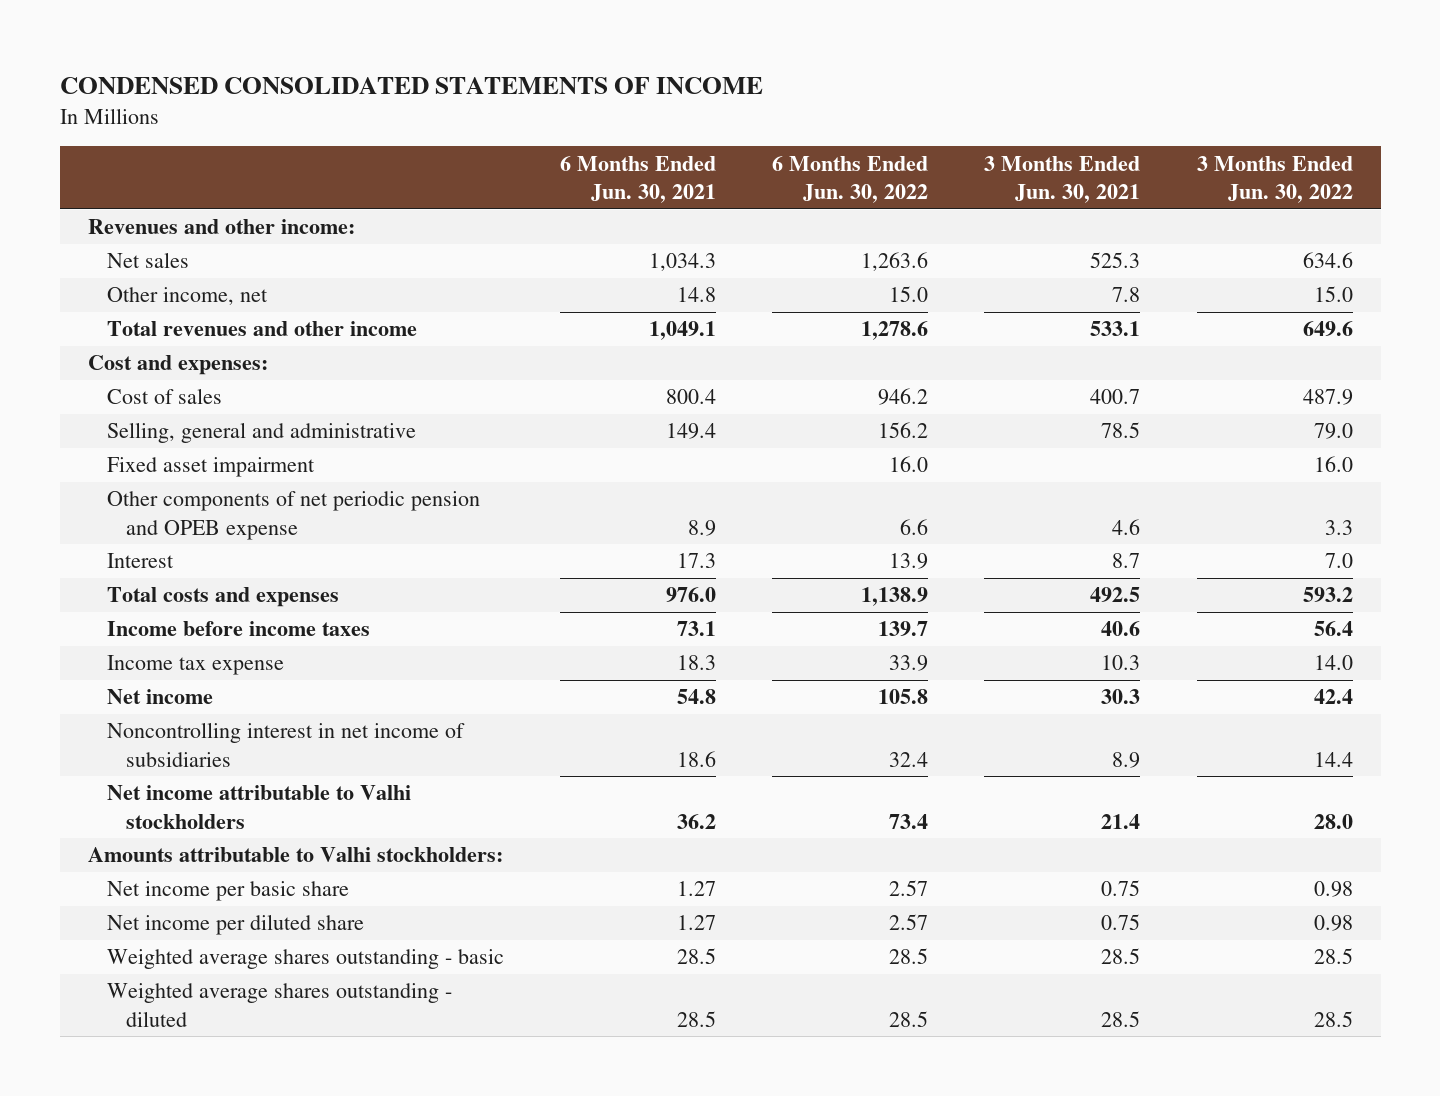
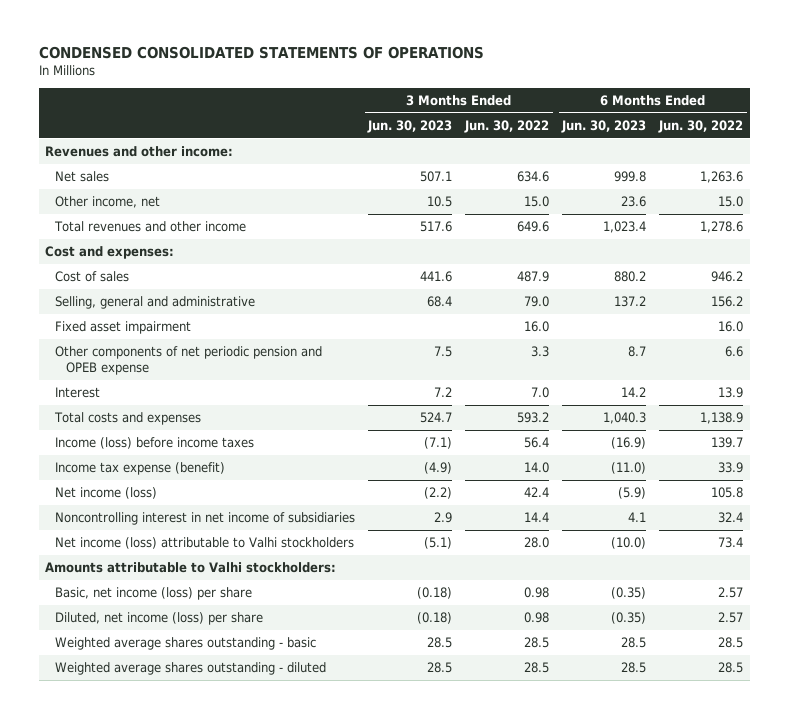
- CONDENSED CONSOLIDATED STATEMENTS OF INCOME
+ CONDENSED CONSOLIDATED STATEMENTS OF OPERATIONS
- | 6 Months Ended Jun. 30, 2021 | 6 Months Ended Jun. 30, 2022 | 3 Months Ended Jun. 30, 2021 | 3 Months Ended Jun. 30, 2022
+ | 3 Months Ended Jun. 30, 2023 | 3 Months Ended Jun. 30, 2022 | 6 Months Ended Jun. 30, 2023 | 6 Months Ended Jun. 30, 2022
- Income before income taxes | 73.1 | 139.7 | 40.6 | 56.4
- Income tax expense | 18.3 | 33.9 | 10.3 | 14.0
- Net income | 54.8 | 105.8 | 30.3 | 42.4
+ Income (loss) before income taxes | (7.1) | 56.4 | (16.9) | 139.7
+ Income tax expense (benefit) | (4.9) | 14.0 | (11.0) | 33.9
+ Net income (loss) | (2.2) | 42.4 | (5.9) | 105.8
- Net income attributable to Valhi stockholders | 36.2 | 73.4 | 21.4 | 28.0
+ Net income (loss) attributable to Valhi stockholders | (5.1) | 28.0 | (10.0) | 73.4
- Net income per basic share | 1.27 | 2.57 | 0.75 | 0.98
- Net income per diluted share | 1.27 | 2.57 | 0.75 | 0.98
+ Basic, net income (loss) per share | (0.18) | 0.98 | (0.35) | 2.57
+ Diluted, net income (loss) per share | (0.18) | 0.98 | (0.35) | 2.57

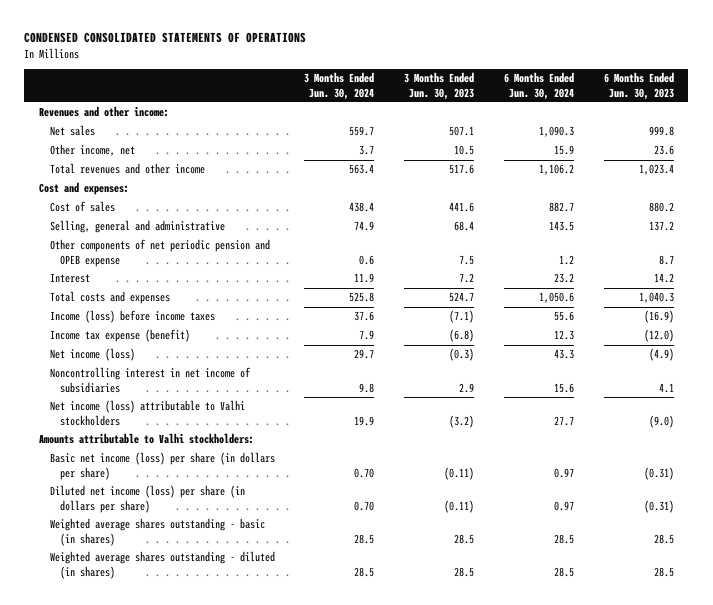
- | 3 Months Ended Jun. 30, 2023 | 3 Months Ended Jun. 30, 2022 | 6 Months Ended Jun. 30, 2023 | 6 Months Ended Jun. 30, 2022
+ | 3 Months Ended Jun. 30, 2024 | 3 Months Ended Jun. 30, 2023 | 6 Months Ended Jun. 30, 2024 | 6 Months Ended Jun. 30, 2023
- Fixed asset impairment | | 16.0 | | 16.0
- Income tax expense (benefit) | (4.9) | 14.0 | (11.0) | 33.9
- Net income (loss) | (2.2) | 42.4 | (5.9) | 105.8
+ Income tax expense (benefit) | 7.9 | (6.8) | 12.3 | (12.0)
+ Net income (loss) | 29.7 | (0.3) | 43.3 | (4.9)
- Net income (loss) attributable to Valhi stockholders | (5.1) | 28.0 | (10.0) | 73.4
+ Net income (loss) attributable to Valhi stockholders | 19.9 | (3.2) | 27.7 | (9.0)
- Basic, net income (loss) per share | (0.18) | 0.98 | (0.35) | 2.57
- Diluted, net income (loss) per share | (0.18) | 0.98 | (0.35) | 2.57
- Weighted average shares outstanding - basic | 28.5 | 28.5 | 28.5 | 28.5
- Weighted average shares outstanding - diluted | 28.5 | 28.5 | 28.5 | 28.5
+ Basic net income (loss) per share (in dollars per share) | 0.70 | (0.11) | 0.97 | (0.31)
+ Diluted net income (loss) per share (in dollars per share) | 0.70 | (0.11) | 0.97 | (0.31)
+ Weighted average shares outstanding - basic (in shares) | 28.5 | 28.5 | 28.5 | 28.5
+ Weighted average shares outstanding - diluted (in shares) | 28.5 | 28.5 | 28.5 | 28.5

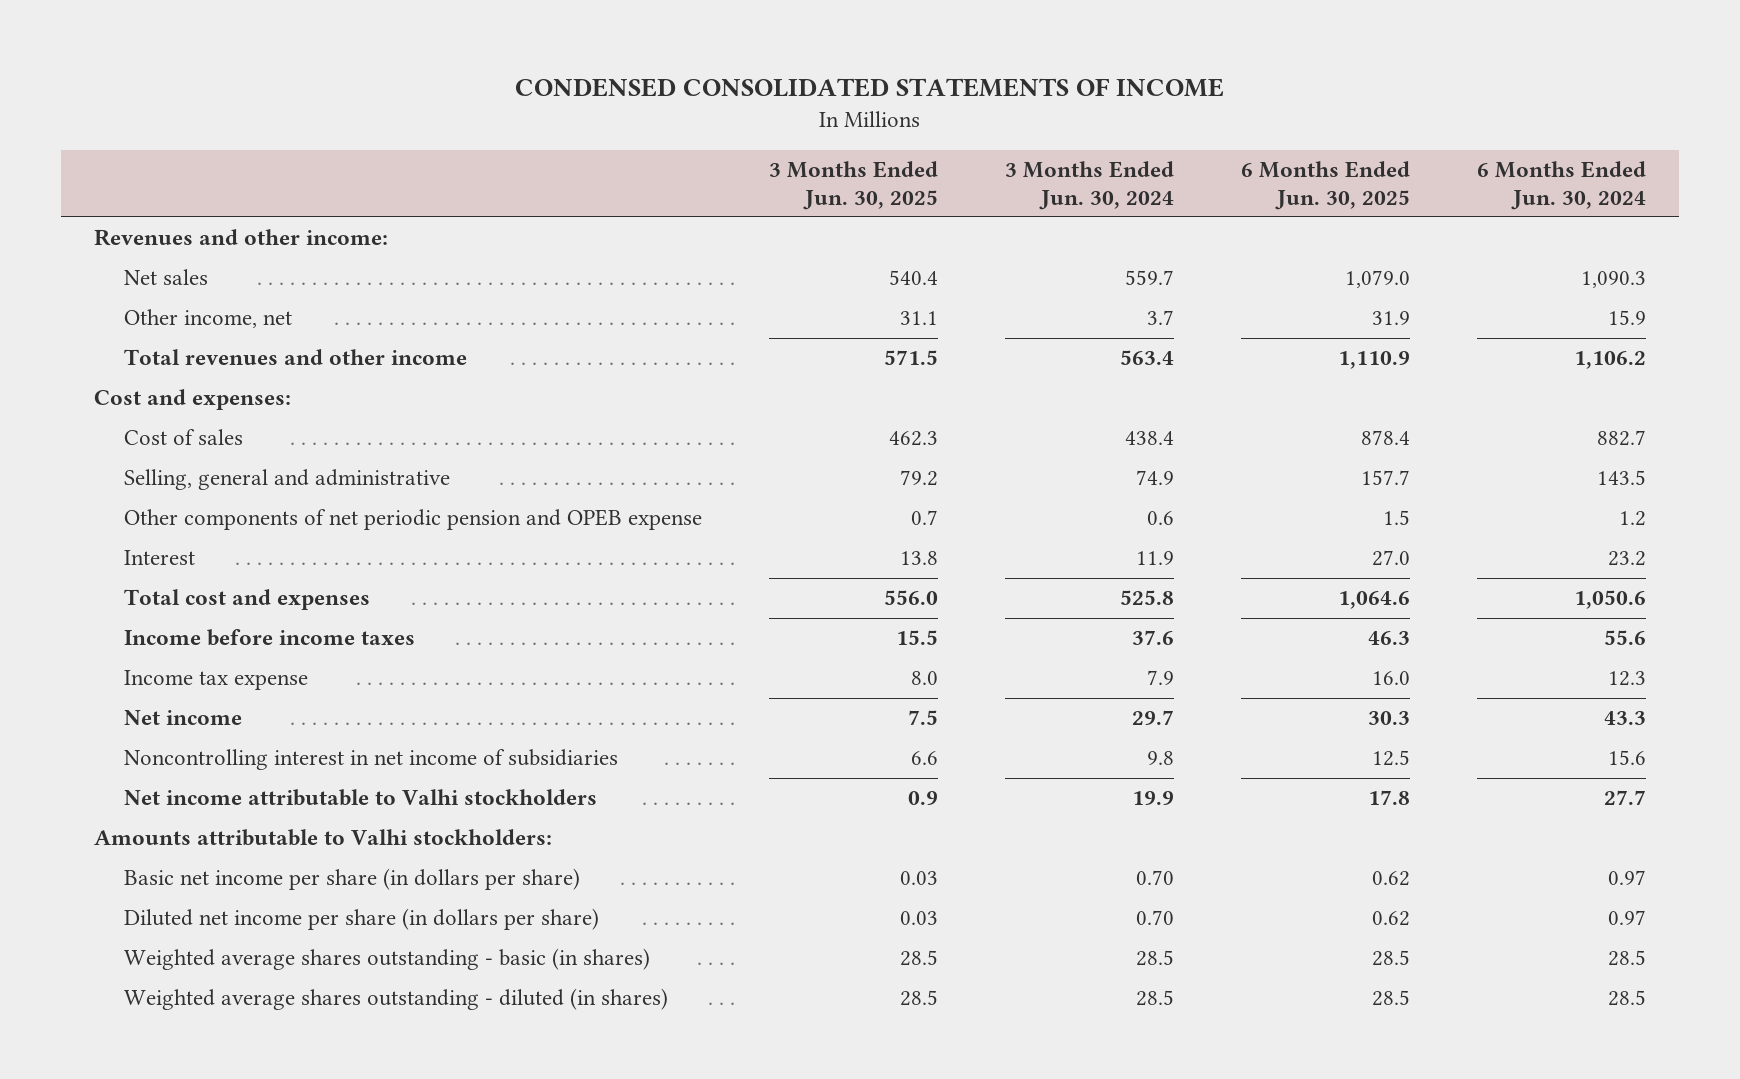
- CONDENSED CONSOLIDATED STATEMENTS OF OPERATIONS
+ CONDENSED CONSOLIDATED STATEMENTS OF INCOME
- | 3 Months Ended Jun. 30, 2024 | 3 Months Ended Jun. 30, 2023 | 6 Months Ended Jun. 30, 2024 | 6 Months Ended Jun. 30, 2023
+ | 3 Months Ended Jun. 30, 2025 | 3 Months Ended Jun. 30, 2024 | 6 Months Ended Jun. 30, 2025 | 6 Months Ended Jun. 30, 2024
- Total costs and expenses | 525.8 | 524.7 | 1,050.6 | 1,040.3
- Income (loss) before income taxes | 37.6 | (7.1) | 55.6 | (16.9)
- Income tax expense (benefit) | 7.9 | (6.8) | 12.3 | (12.0)
- Net income (loss) | 29.7 | (0.3) | 43.3 | (4.9)
+ Total cost and expenses | 556.0 | 525.8 | 1,064.6 | 1,050.6
+ Income before income taxes | 15.5 | 37.6 | 46.3 | 55.6
+ Income tax expense | 8.0 | 7.9 | 16.0 | 12.3
+ Net income | 7.5 | 29.7 | 30.3 | 43.3
- Net income (loss) attributable to Valhi stockholders | 19.9 | (3.2) | 27.7 | (9.0)
+ Net income attributable to Valhi stockholders | 0.9 | 19.9 | 17.8 | 27.7
- Basic net income (loss) per share (in dollars per share) | 0.70 | (0.11) | 0.97 | (0.31)
- Diluted net income (loss) per share (in dollars per share) | 0.70 | (0.11) | 0.97 | (0.31)
+ Basic net income per share (in dollars per share) | 0.03 | 0.70 | 0.62 | 0.97
+ Diluted net income per share (in dollars per share) | 0.03 | 0.70 | 0.62 | 0.97

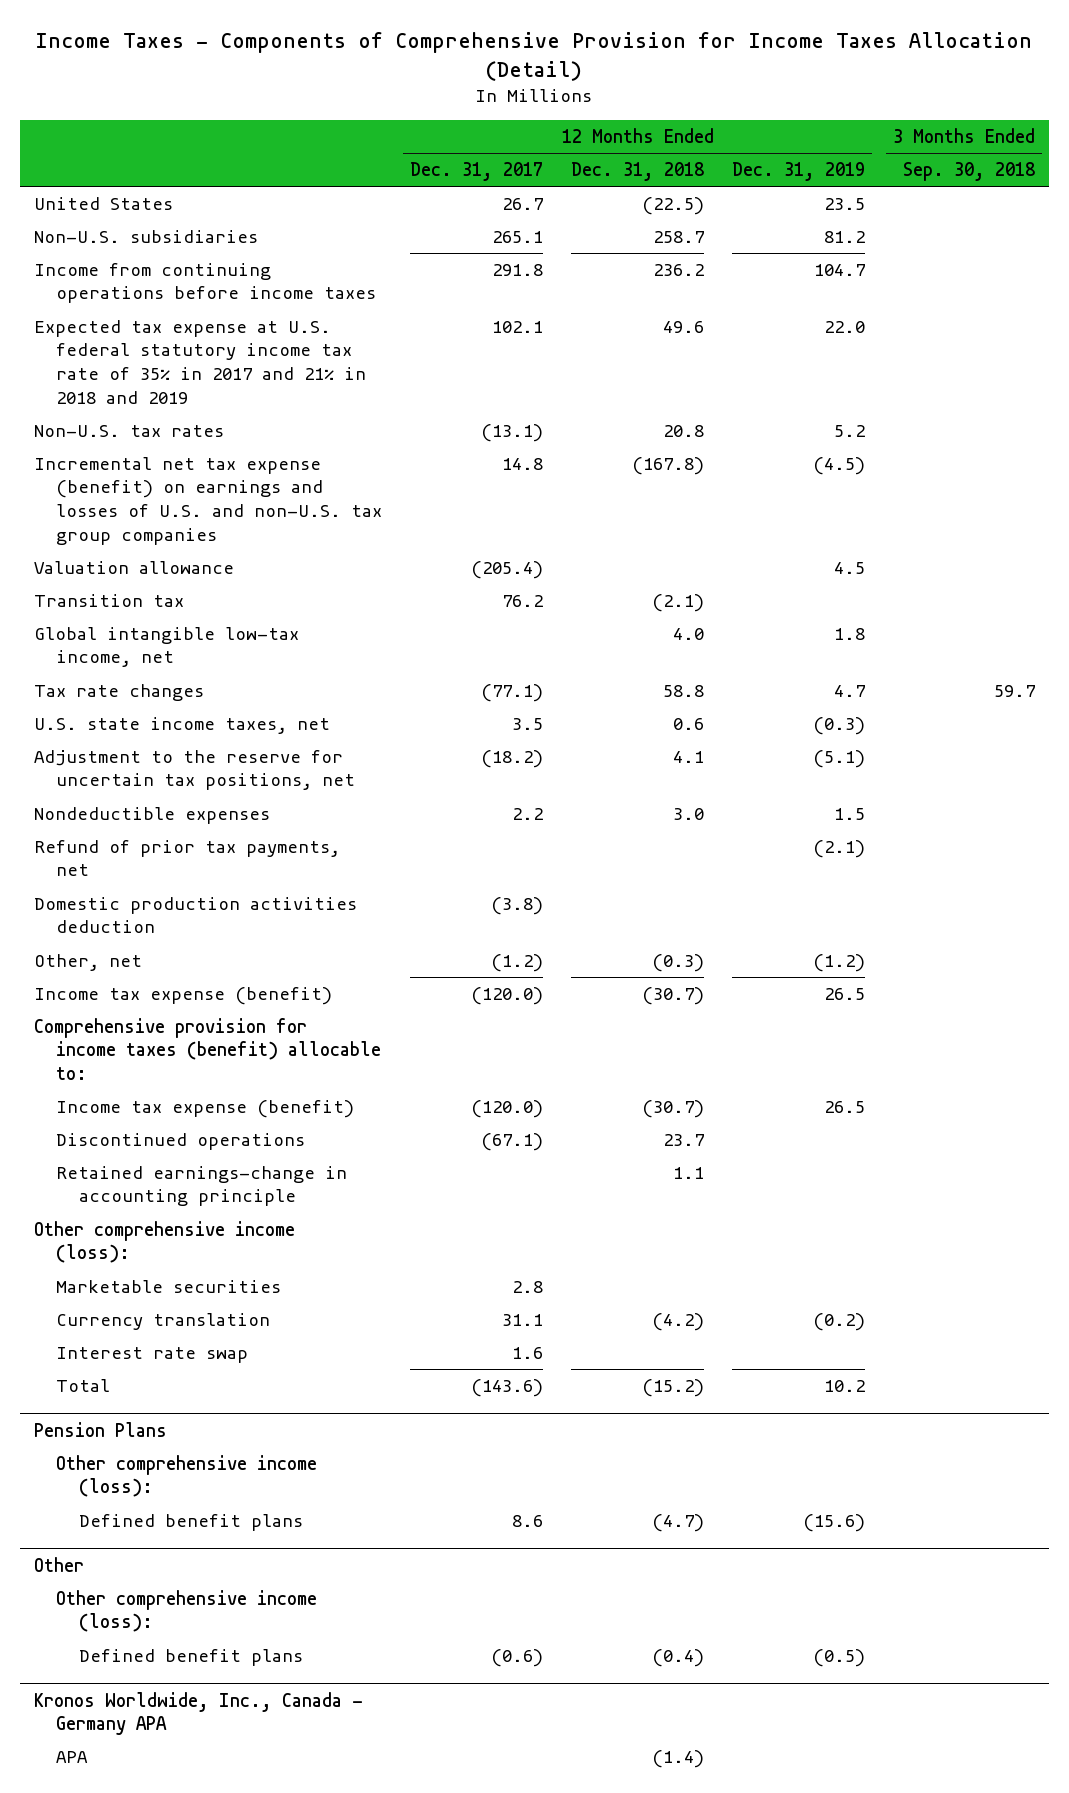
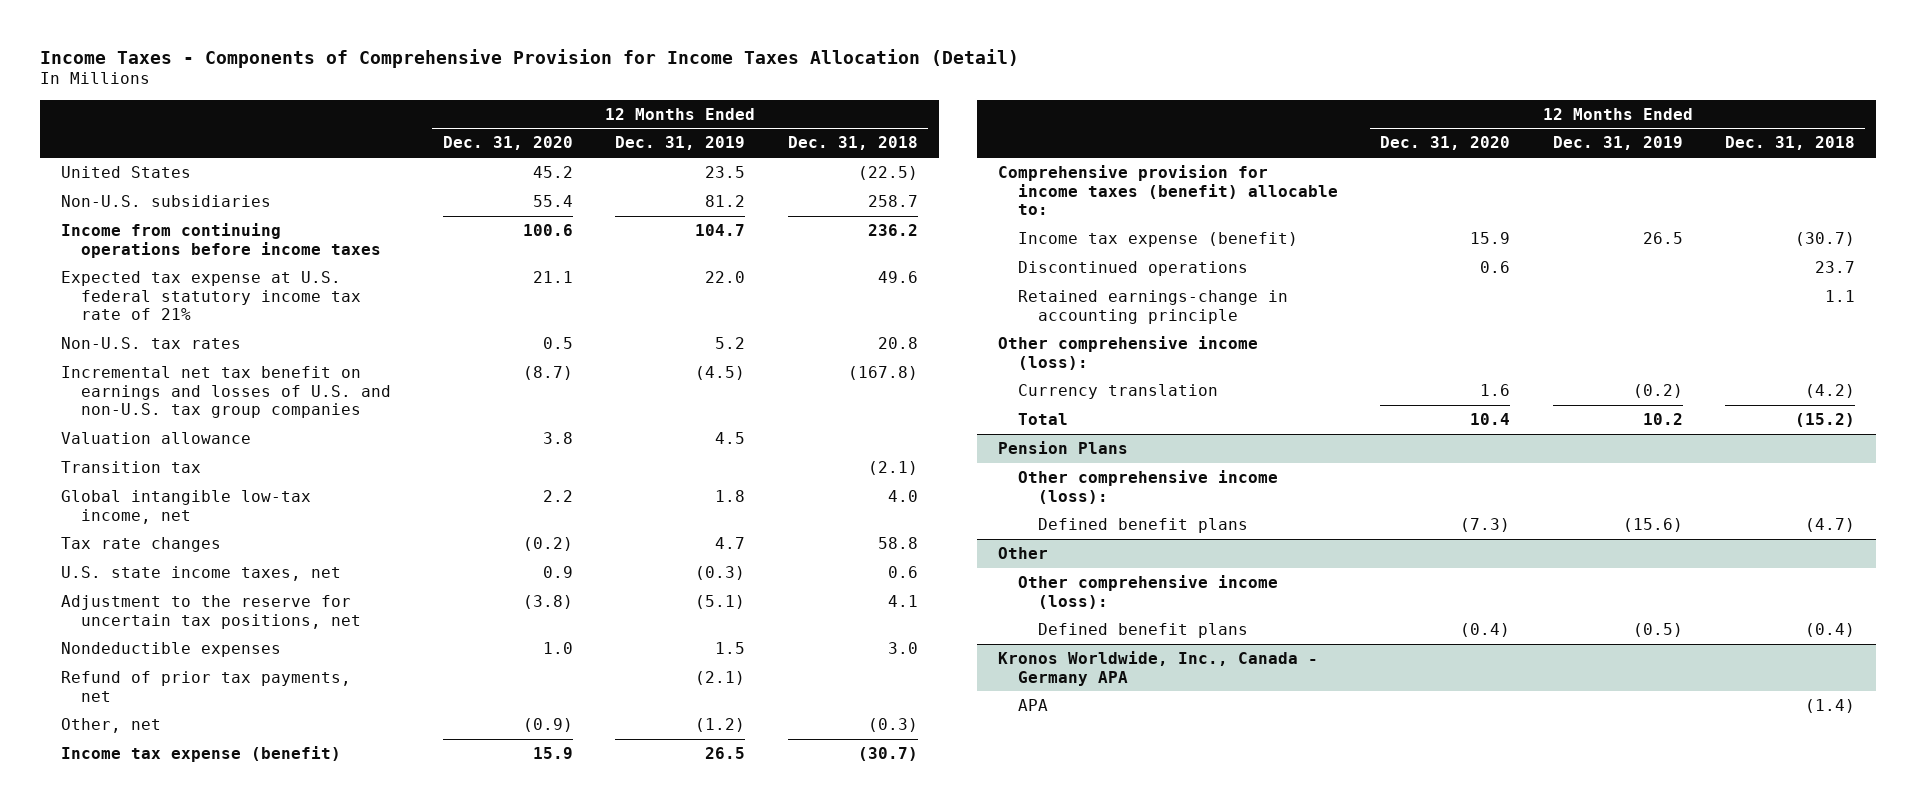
- | 12 Months Ended Dec. 31, 2017 | 12 Months Ended Dec. 31, 2018 | 12 Months Ended Dec. 31, 2019 | 3 Months Ended Sep. 30, 2018
+ | 12 Months Ended Dec. 31, 2020 | 12 Months Ended Dec. 31, 2019 | 12 Months Ended Dec. 31, 2018
- Expected tax expense at U.S. federal statutory income tax rate of 35% in 2017 and 21% in 2018 and 2019 | 102.1 | 49.6 | 22.0 |
+ Expected tax expense at U.S. federal statutory income tax rate of 21% | 21.1 | 22.0 | 49.6
- Incremental net tax expense (benefit) on earnings and losses of U.S. and non-U.S. tax group companies | 14.8 | (167.8) | (4.5) |
+ Incremental net tax benefit on earnings and losses of U.S. and non-U.S. tax group companies | (8.7) | (4.5) | (167.8)
- Domestic production activities deduction | (3.8) | | |
- Marketable securities | 2.8 | | |
- Interest rate swap | 1.6 | | |

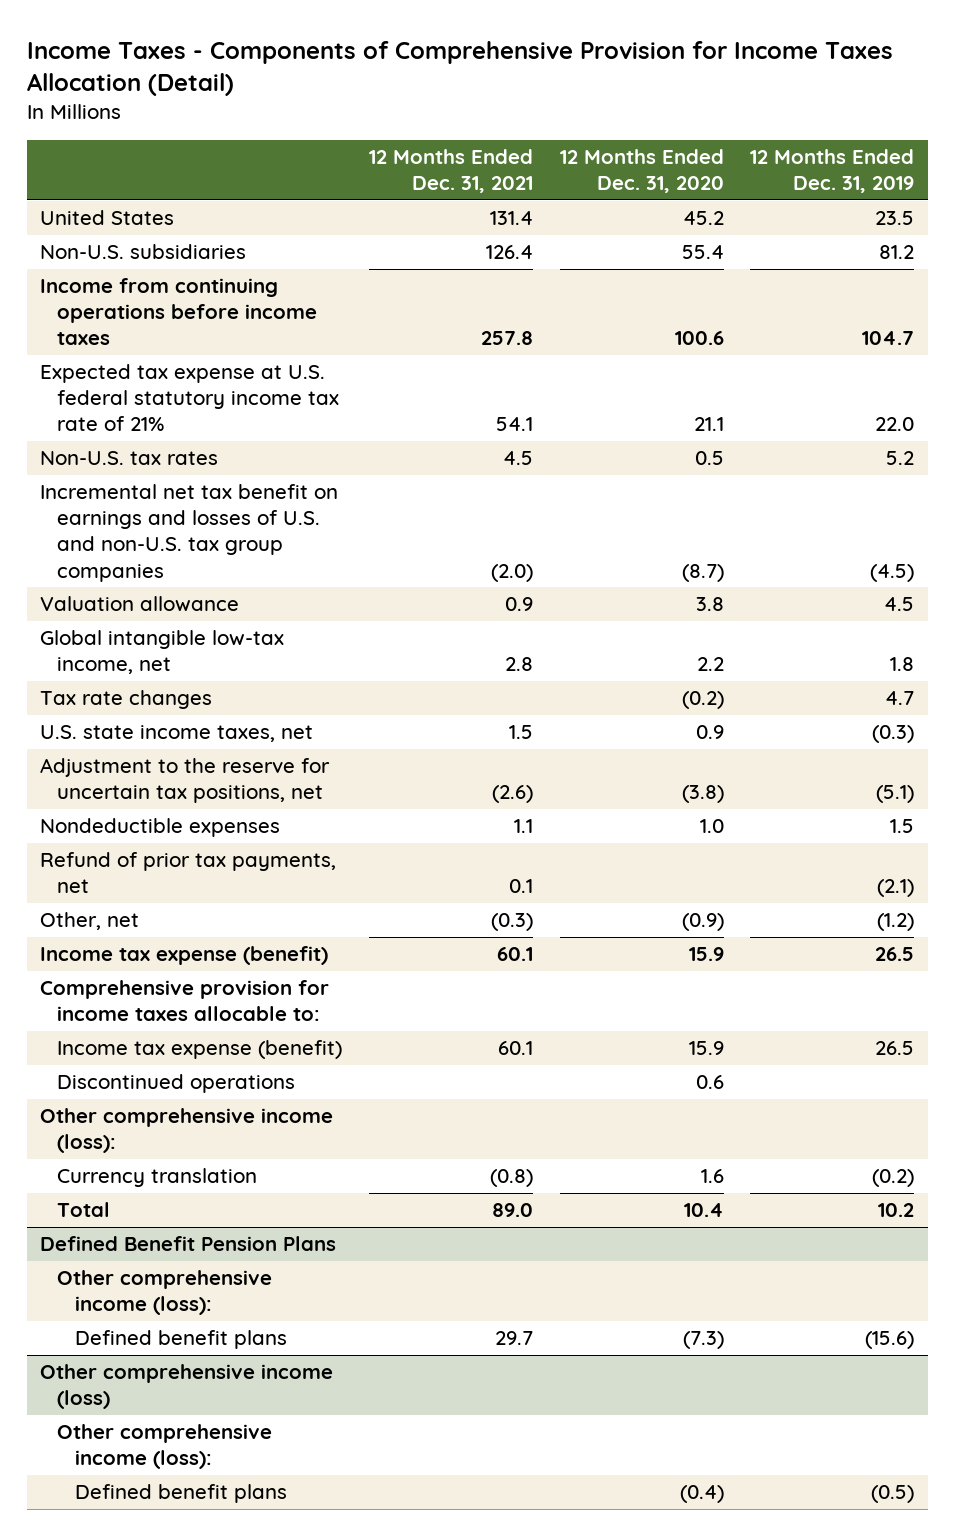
- | 12 Months Ended Dec. 31, 2020 | 12 Months Ended Dec. 31, 2019 | 12 Months Ended Dec. 31, 2018
+ | 12 Months Ended Dec. 31, 2021 | 12 Months Ended Dec. 31, 2020 | 12 Months Ended Dec. 31, 2019
- Transition tax | | | (2.1)
- Comprehensive provision for income taxes (benefit) allocable to:
+ Comprehensive provision for income taxes allocable to:
- Retained earnings-change in accounting principle | | | 1.1
- Pension Plans
+ Defined Benefit Pension Plans
- Other
+ Other comprehensive income (loss)
- Kronos Worldwide, Inc., Canada - Germany APA
- APA | | | (1.4)

